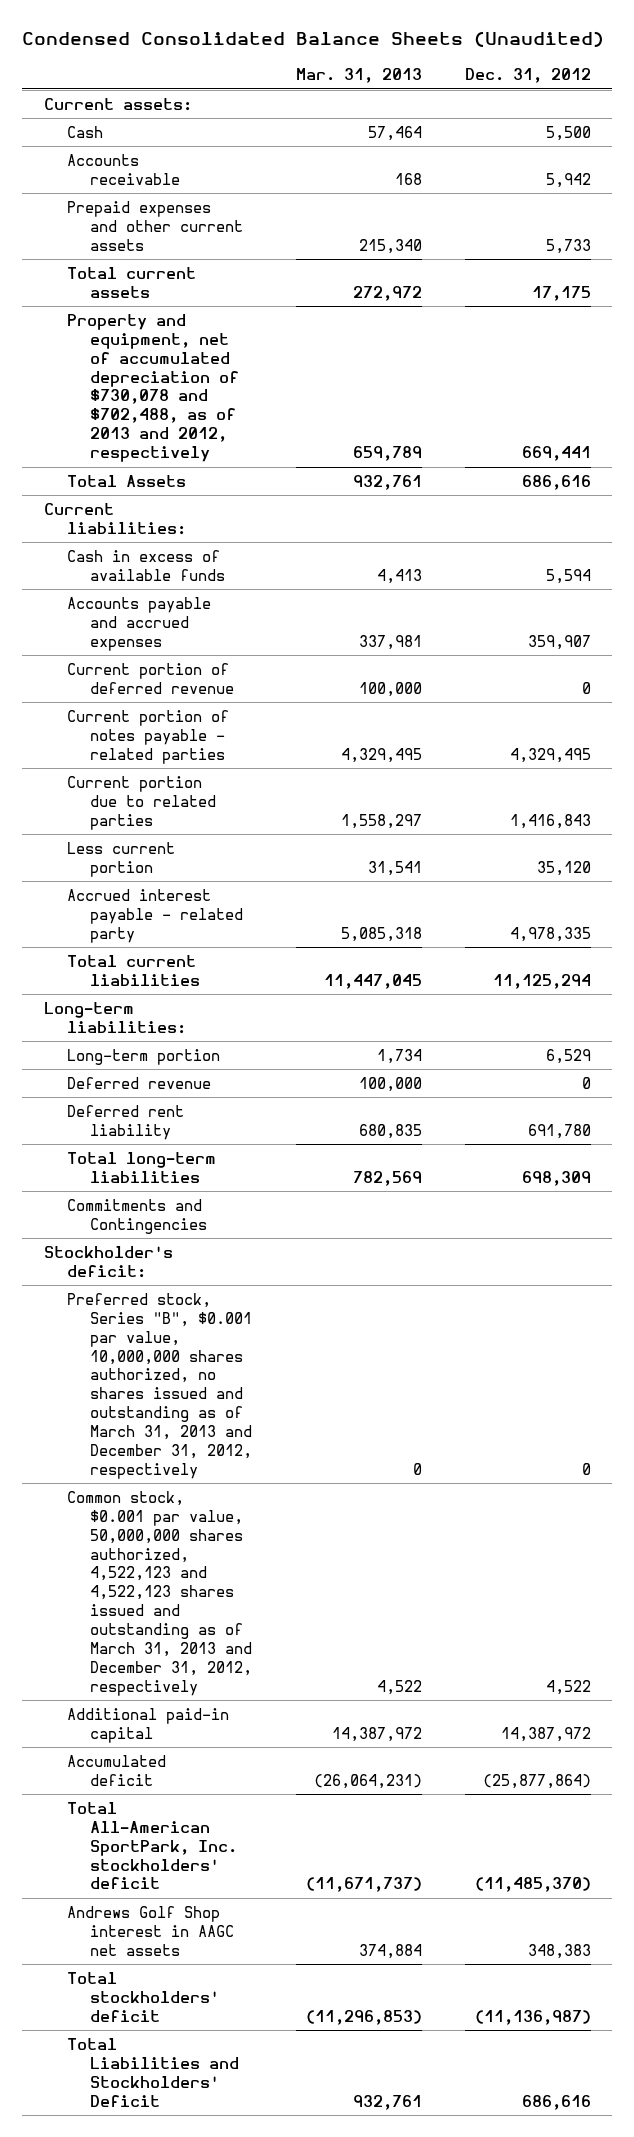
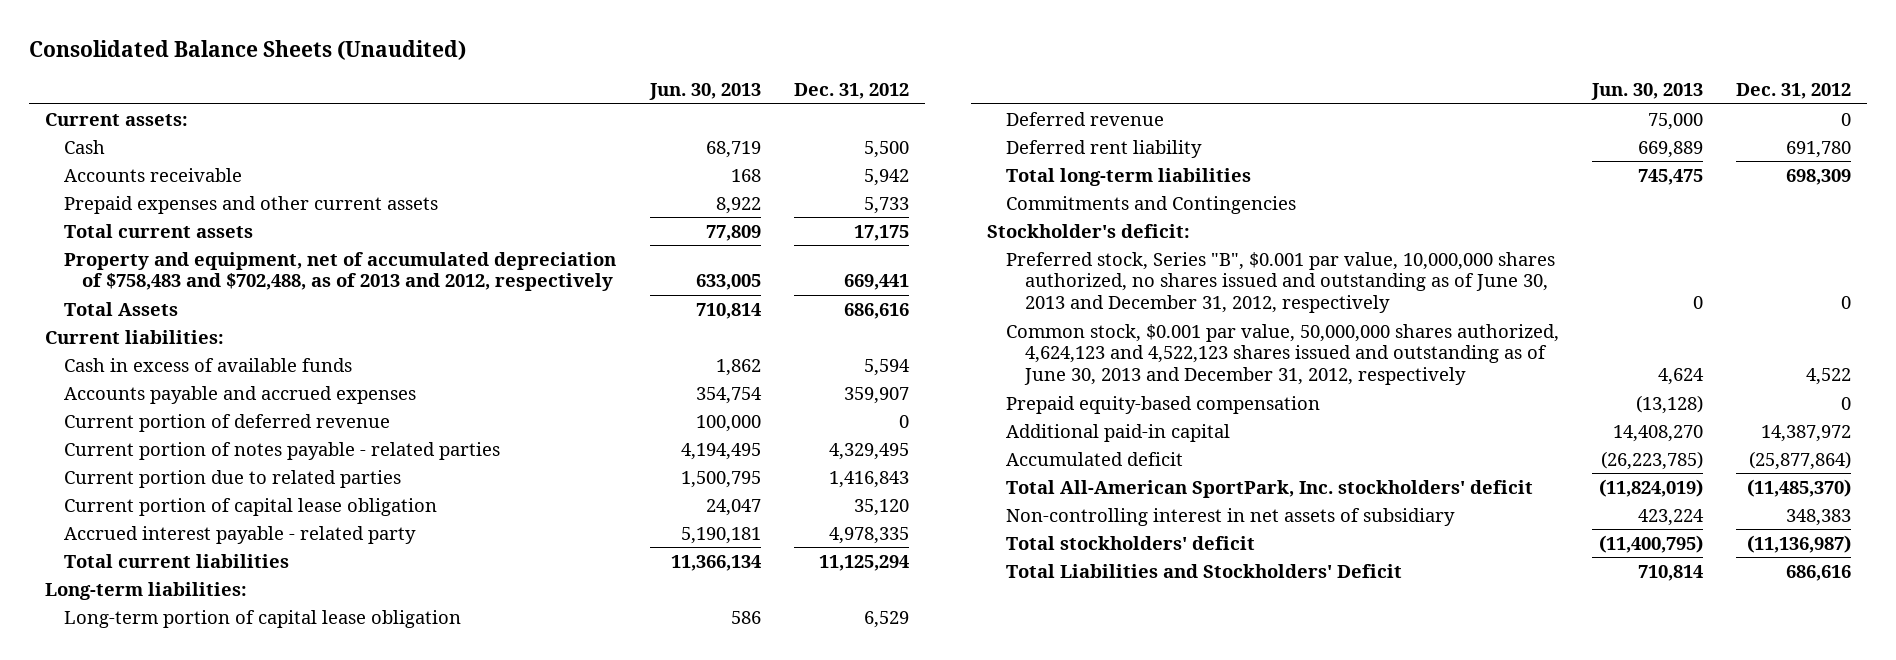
- Condensed Consolidated Balance Sheets (Unaudited)
+ Consolidated Balance Sheets (Unaudited)
- | Mar. 31, 2013 | Dec. 31, 2012
+ | Jun. 30, 2013 | Dec. 31, 2012
- Property and equipment, net of accumulated depreciation of $730,078 and $702,488, as of 2013 and 2012, respectively | 659,789 | 669,441
+ Property and equipment, net of accumulated depreciation of $758,483 and $702,488, as of 2013 and 2012, respectively | 633,005 | 669,441
- Less current portion | 31,541 | 35,120
+ Current portion of capital lease obligation | 24,047 | 35,120
- Long-term portion | 1,734 | 6,529
+ Long-term portion of capital lease obligation | 586 | 6,529
- Preferred stock, Series "B", $0.001 par value, 10,000,000 shares authorized, no shares issued and outstanding as of March 31, 2013 and December 31, 2012, respectively | 0 | 0
- Common stock, $0.001 par value, 50,000,000 shares authorized, 4,522,123 and 4,522,123 shares issued and outstanding as of March 31, 2013 and December 31, 2012, respectively | 4,522 | 4,522
+ Preferred stock, Series "B", $0.001 par value, 10,000,000 shares authorized, no shares issued and outstanding as of June 30, 2013 and December 31, 2012, respectively | 0 | 0
+ Common stock, $0.001 par value, 50,000,000 shares authorized, 4,624,123 and 4,522,123 shares issued and outstanding as of June 30, 2013 and December 31, 2012, respectively | 4,624 | 4,522
+ Prepaid equity-based compensation | (13,128) | 0
- Andrews Golf Shop interest in AAGC net assets | 374,884 | 348,383
+ Non-controlling interest in net assets of subsidiary | 423,224 | 348,383

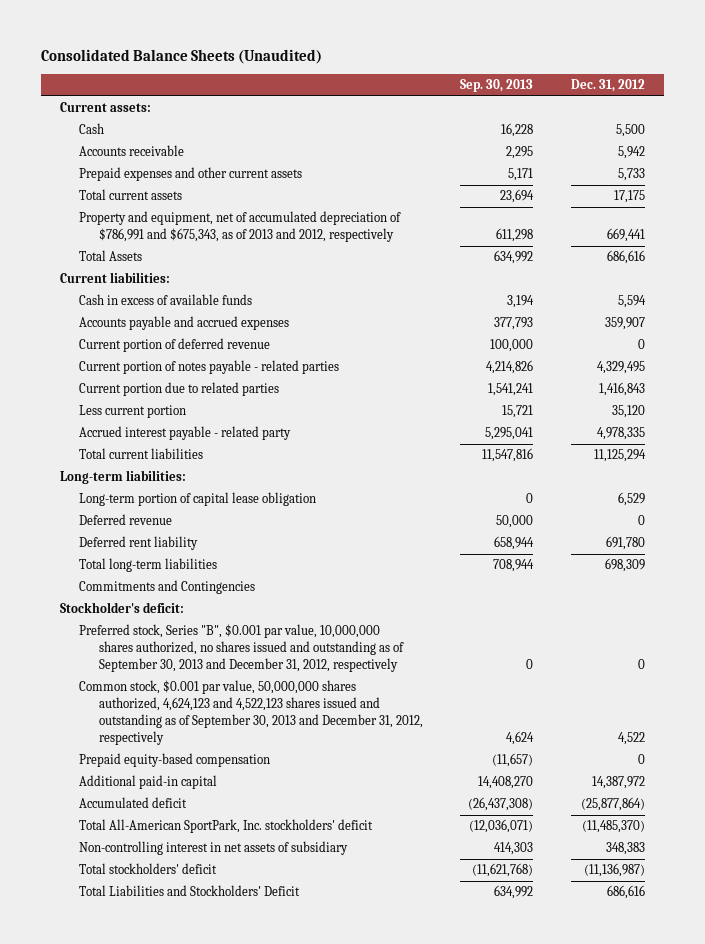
- | Jun. 30, 2013 | Dec. 31, 2012
+ | Sep. 30, 2013 | Dec. 31, 2012
- Property and equipment, net of accumulated depreciation of $758,483 and $702,488, as of 2013 and 2012, respectively | 633,005 | 669,441
+ Property and equipment, net of accumulated depreciation of $786,991 and $675,343, as of 2013 and 2012, respectively | 611,298 | 669,441
- Current portion of capital lease obligation | 24,047 | 35,120
+ Less current portion | 15,721 | 35,120
- Preferred stock, Series "B", $0.001 par value, 10,000,000 shares authorized, no shares issued and outstanding as of June 30, 2013 and December 31, 2012, respectively | 0 | 0
- Common stock, $0.001 par value, 50,000,000 shares authorized, 4,624,123 and 4,522,123 shares issued and outstanding as of June 30, 2013 and December 31, 2012, respectively | 4,624 | 4,522
+ Preferred stock, Series "B", $0.001 par value, 10,000,000 shares authorized, no shares issued and outstanding as of September 30, 2013 and December 31, 2012, respectively | 0 | 0
+ Common stock, $0.001 par value, 50,000,000 shares authorized, 4,624,123 and 4,522,123 shares issued and outstanding as of September 30, 2013 and December 31, 2012, respectively | 4,624 | 4,522

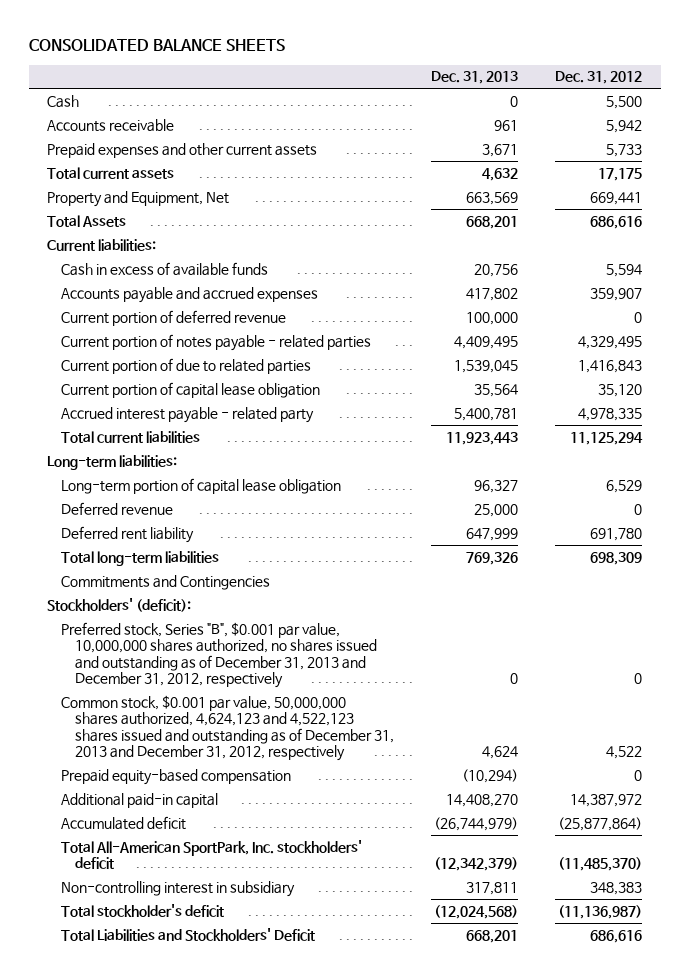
- Consolidated Balance Sheets (Unaudited)
+ CONSOLIDATED BALANCE SHEETS
- | Sep. 30, 2013 | Dec. 31, 2012
+ | Dec. 31, 2013 | Dec. 31, 2012
- Current assets:
- Property and equipment, net of accumulated depreciation of $786,991 and $675,343, as of 2013 and 2012, respectively | 611,298 | 669,441
+ Property and Equipment, Net | 663,569 | 669,441
- Current portion due to related parties | 1,541,241 | 1,416,843
- Less current portion | 15,721 | 35,120
+ Current portion of due to related parties | 1,539,045 | 1,416,843
+ Current portion of capital lease obligation | 35,564 | 35,120
- Stockholder's deficit:
- Preferred stock, Series "B", $0.001 par value, 10,000,000 shares authorized, no shares issued and outstanding as of September 30, 2013 and December 31, 2012, respectively | 0 | 0
- Common stock, $0.001 par value, 50,000,000 shares authorized, 4,624,123 and 4,522,123 shares issued and outstanding as of September 30, 2013 and December 31, 2012, respectively | 4,624 | 4,522
+ Stockholders' (deficit):
+ Preferred stock, Series "B", $0.001 par value, 10,000,000 shares authorized, no shares issued and outstanding as of December 31, 2013 and December 31, 2012, respectively | 0 | 0
+ Common stock, $0.001 par value, 50,000,000 shares authorized, 4,624,123 and 4,522,123 shares issued and outstanding as of December 31, 2013 and December 31, 2012, respectively | 4,624 | 4,522
- Non-controlling interest in net assets of subsidiary | 414,303 | 348,383
- Total stockholders' deficit | (11,621,768) | (11,136,987)
+ Non-controlling interest in subsidiary | 317,811 | 348,383
+ Total stockholder's deficit | (12,024,568) | (11,136,987)

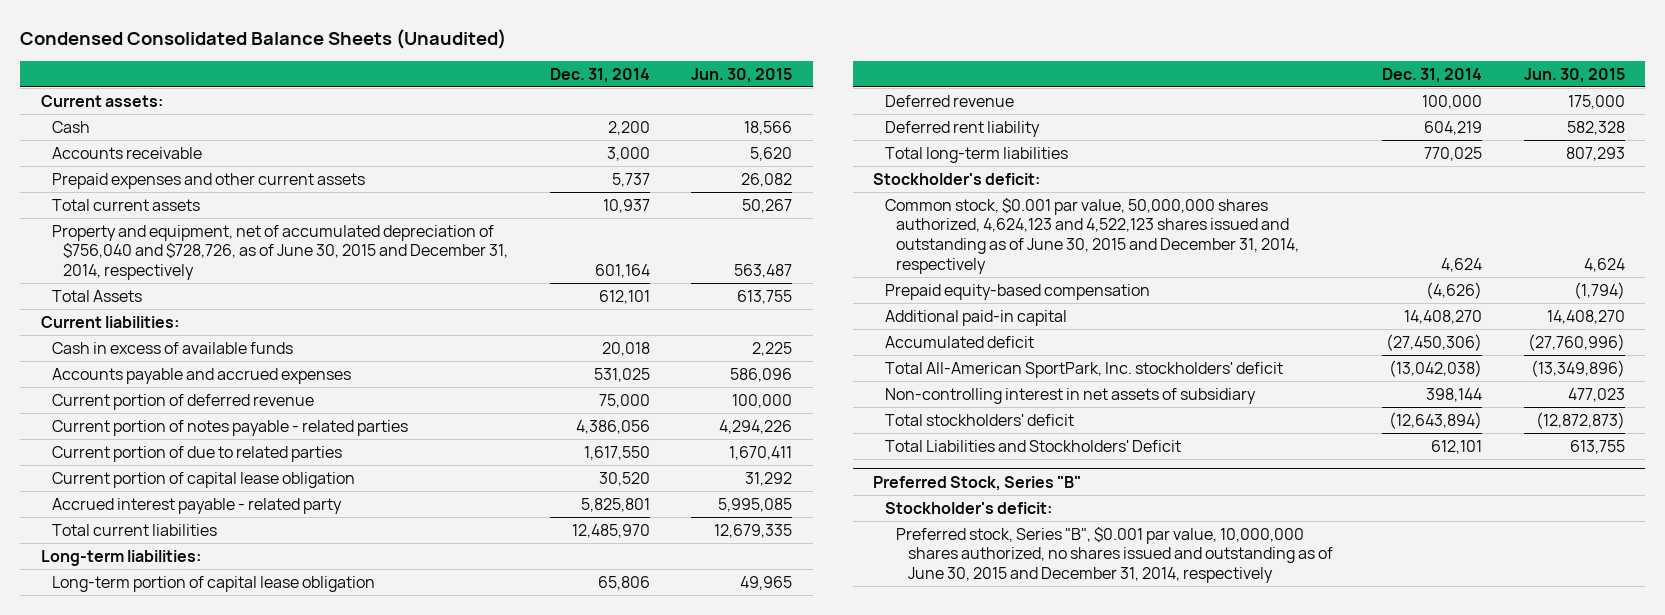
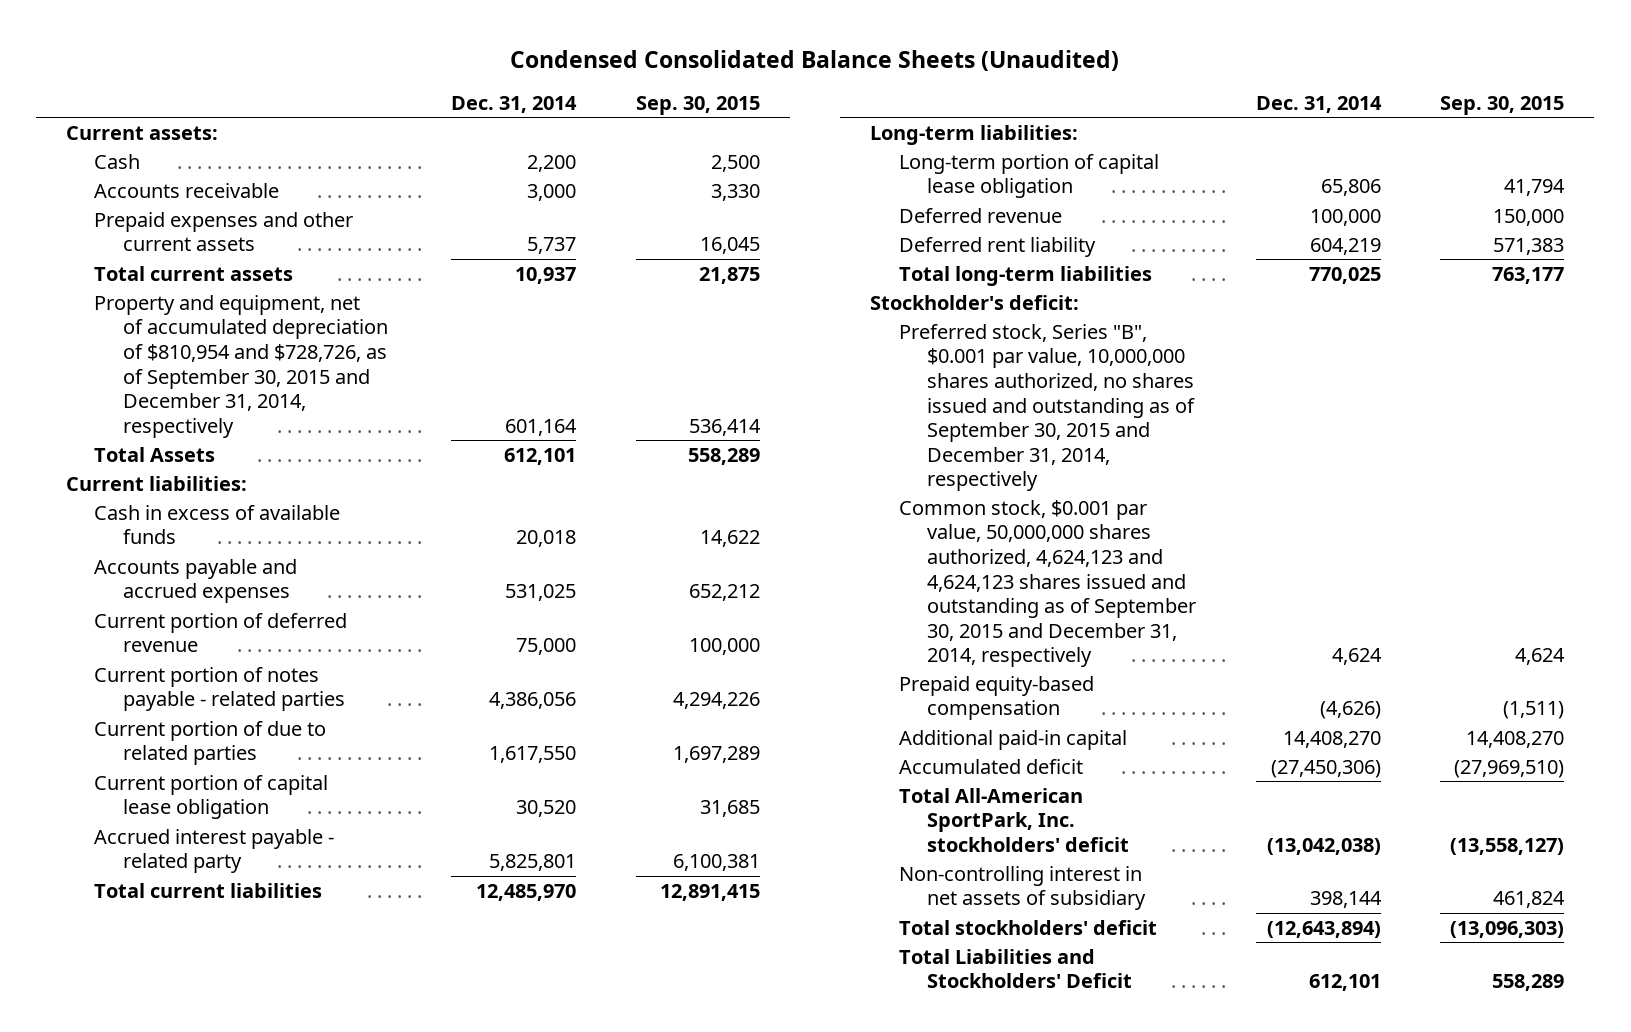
- | Dec. 31, 2014 | Jun. 30, 2015
+ | Dec. 31, 2014 | Sep. 30, 2015
- Property and equipment, net of accumulated depreciation of $756,040 and $728,726, as of June 30, 2015 and December 31, 2014, respectively | 601,164 | 563,487
+ Property and equipment, net of accumulated depreciation of $810,954 and $728,726, as of September 30, 2015 and December 31, 2014, respectively | 601,164 | 536,414
- Common stock, $0.001 par value, 50,000,000 shares authorized, 4,624,123 and 4,522,123 shares issued and outstanding as of June 30, 2015 and December 31, 2014, respectively | 4,624 | 4,624
+ Preferred stock, Series "B", $0.001 par value, 10,000,000 shares authorized, no shares issued and outstanding as of September 30, 2015 and December 31, 2014, respectively
+ Common stock, $0.001 par value, 50,000,000 shares authorized, 4,624,123 and 4,624,123 shares issued and outstanding as of September 30, 2015 and December 31, 2014, respectively | 4,624 | 4,624
- Preferred Stock, Series "B"
- Stockholder's deficit:
- Preferred stock, Series "B", $0.001 par value, 10,000,000 shares authorized, no shares issued and outstanding as of June 30, 2015 and December 31, 2014, respectively

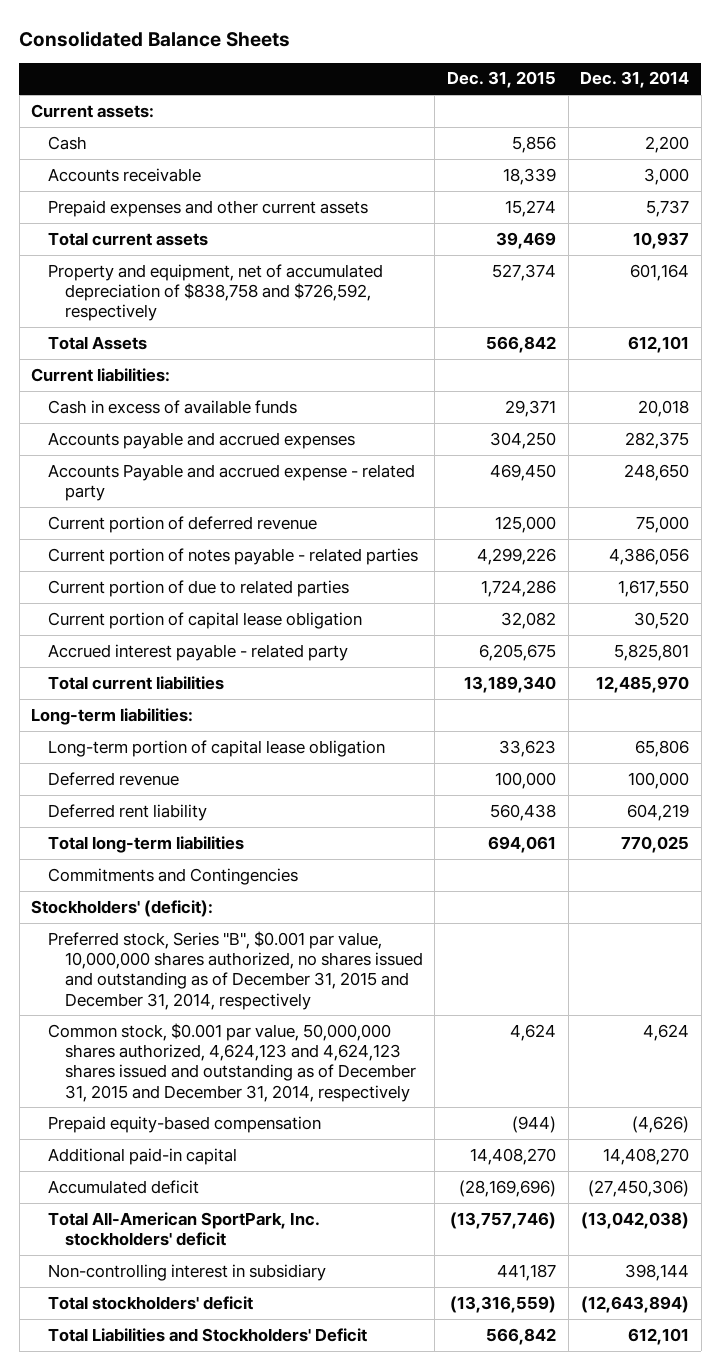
- Condensed Consolidated Balance Sheets (Unaudited)
+ Consolidated Balance Sheets
- | Dec. 31, 2014 | Sep. 30, 2015
+ | Dec. 31, 2015 | Dec. 31, 2014
- Property and equipment, net of accumulated depreciation of $810,954 and $728,726, as of September 30, 2015 and December 31, 2014, respectively | 601,164 | 536,414
+ Property and equipment, net of accumulated depreciation of $838,758 and $726,592, respectively | 527,374 | 601,164
- Accounts payable and accrued expenses | 531,025 | 652,212
+ Accounts payable and accrued expenses | 304,250 | 282,375
+ Accounts Payable and accrued expense - related party | 469,450 | 248,650
- Stockholder's deficit:
- Preferred stock, Series "B", $0.001 par value, 10,000,000 shares authorized, no shares issued and outstanding as of September 30, 2015 and December 31, 2014, respectively
- Common stock, $0.001 par value, 50,000,000 shares authorized, 4,624,123 and 4,624,123 shares issued and outstanding as of September 30, 2015 and December 31, 2014, respectively | 4,624 | 4,624
+ Commitments and Contingencies
+ Stockholders' (deficit):
+ Preferred stock, Series "B", $0.001 par value, 10,000,000 shares authorized, no shares issued and outstanding as of December 31, 2015 and December 31, 2014, respectively
+ Common stock, $0.001 par value, 50,000,000 shares authorized, 4,624,123 and 4,624,123 shares issued and outstanding as of December 31, 2015 and December 31, 2014, respectively | 4,624 | 4,624
- Non-controlling interest in net assets of subsidiary | 398,144 | 461,824
+ Non-controlling interest in subsidiary | 441,187 | 398,144

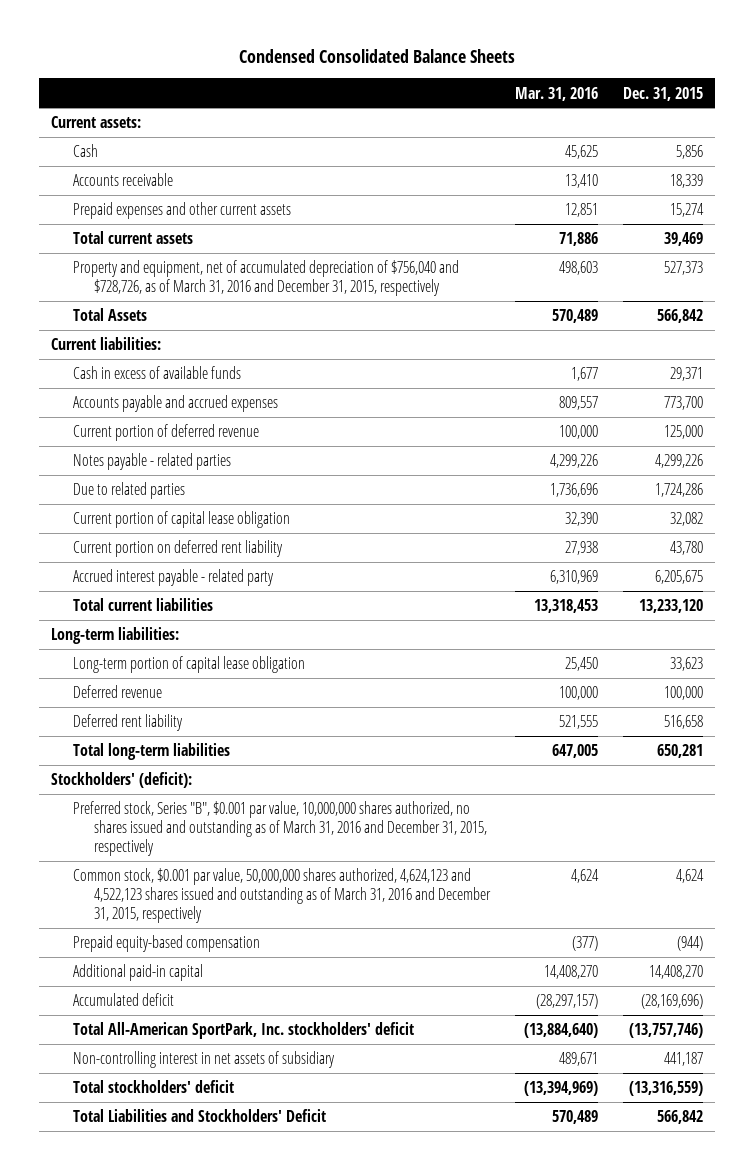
- Consolidated Balance Sheets
+ Condensed Consolidated Balance Sheets
- | Dec. 31, 2015 | Dec. 31, 2014
+ | Mar. 31, 2016 | Dec. 31, 2015
- Property and equipment, net of accumulated depreciation of $838,758 and $726,592, respectively | 527,374 | 601,164
+ Property and equipment, net of accumulated depreciation of $756,040 and $728,726, as of March 31, 2016 and December 31, 2015, respectively | 498,603 | 527,373
- Accounts payable and accrued expenses | 304,250 | 282,375
- Accounts Payable and accrued expense - related party | 469,450 | 248,650
+ Accounts payable and accrued expenses | 809,557 | 773,700
- Current portion of notes payable - related parties | 4,299,226 | 4,386,056
- Current portion of due to related parties | 1,724,286 | 1,617,550
+ Notes payable - related parties | 4,299,226 | 4,299,226
+ Due to related parties | 1,736,696 | 1,724,286
+ Current portion on deferred rent liability | 27,938 | 43,780
- Total current liabilities | 13,189,340 | 12,485,970
+ Total current liabilities | 13,318,453 | 13,233,120
- Deferred rent liability | 560,438 | 604,219
- Total long-term liabilities | 694,061 | 770,025
- Commitments and Contingencies
+ Deferred rent liability | 521,555 | 516,658
+ Total long-term liabilities | 647,005 | 650,281
- Preferred stock, Series "B", $0.001 par value, 10,000,000 shares authorized, no shares issued and outstanding as of December 31, 2015 and December 31, 2014, respectively
- Common stock, $0.001 par value, 50,000,000 shares authorized, 4,624,123 and 4,624,123 shares issued and outstanding as of December 31, 2015 and December 31, 2014, respectively | 4,624 | 4,624
+ Preferred stock, Series "B", $0.001 par value, 10,000,000 shares authorized, no shares issued and outstanding as of March 31, 2016 and December 31, 2015, respectively
+ Common stock, $0.001 par value, 50,000,000 shares authorized, 4,624,123 and 4,522,123 shares issued and outstanding as of March 31, 2016 and December 31, 2015, respectively | 4,624 | 4,624
- Non-controlling interest in subsidiary | 441,187 | 398,144
+ Non-controlling interest in net assets of subsidiary | 489,671 | 441,187

